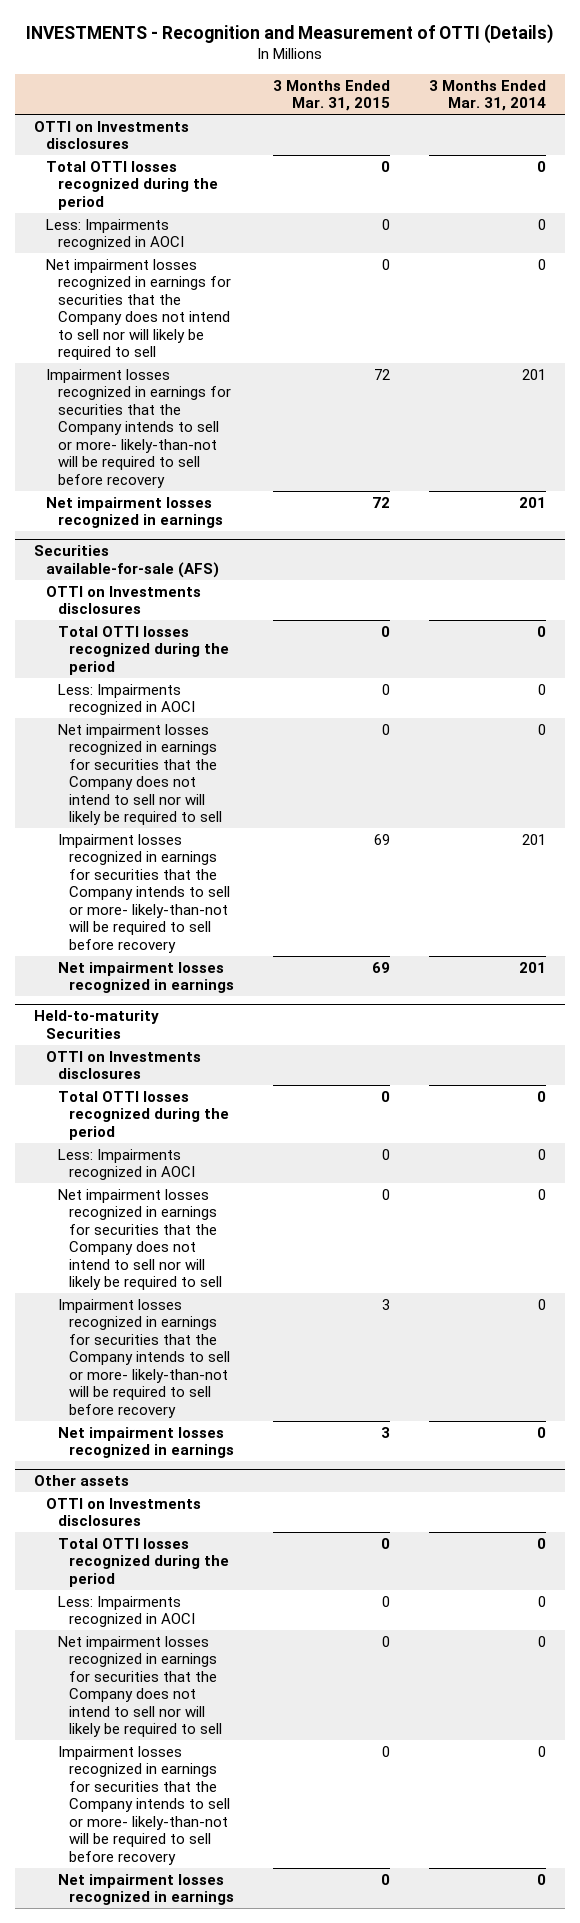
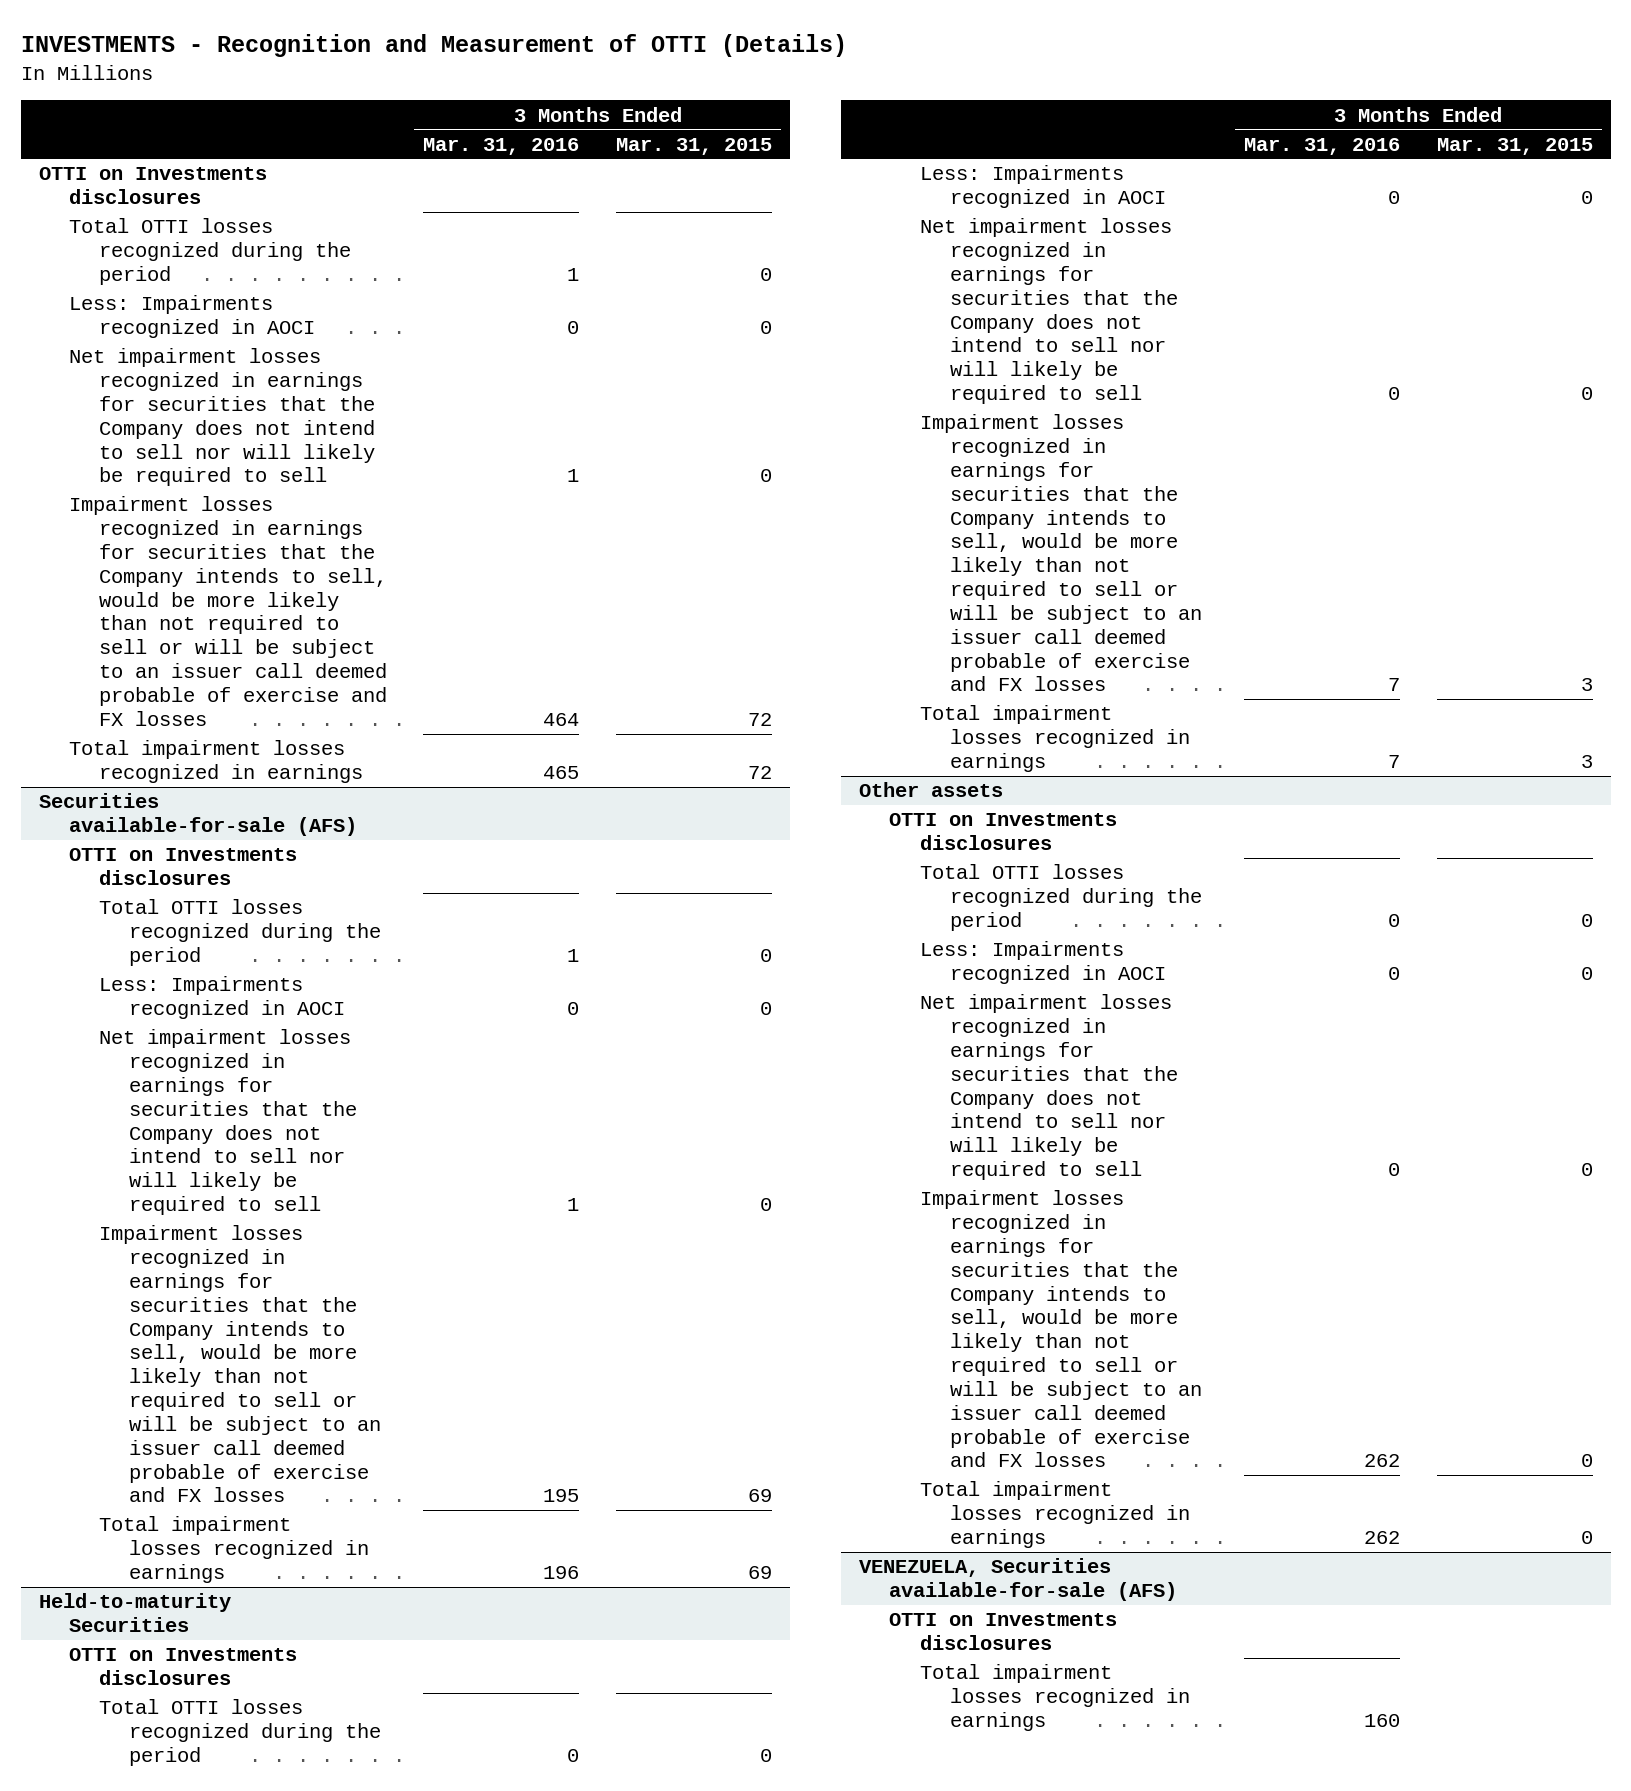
- | 3 Months Ended Mar. 31, 2015 | 3 Months Ended Mar. 31, 2014
+ | 3 Months Ended Mar. 31, 2016 | 3 Months Ended Mar. 31, 2015
- Impairment losses recognized in earnings for securities that the Company intends to sell or more- likely-than-not will be required to sell before recovery | 72 | 201
- Net impairment losses recognized in earnings | 72 | 201
+ Impairment losses recognized in earnings for securities that the Company intends to sell, would be more likely than not required to sell or will be subject to an issuer call deemed probable of exercise and FX losses | 464 | 72
+ Total impairment losses recognized in earnings | 465 | 72
@ Securities available-for-sale (AFS)
- Impairment losses recognized in earnings for securities that the Company intends to sell or more- likely-than-not will be required to sell before recovery | 69 | 201
- Net impairment losses recognized in earnings | 69 | 201
+ Impairment losses recognized in earnings for securities that the Company intends to sell, would be more likely than not required to sell or will be subject to an issuer call deemed probable of exercise and FX losses | 195 | 69
+ Total impairment losses recognized in earnings | 196 | 69
@ Held-to-maturity Securities
- Impairment losses recognized in earnings for securities that the Company intends to sell or more- likely-than-not will be required to sell before recovery | 3 | 0
- Net impairment losses recognized in earnings | 3 | 0
+ Impairment losses recognized in earnings for securities that the Company intends to sell, would be more likely than not required to sell or will be subject to an issuer call deemed probable of exercise and FX losses | 7 | 3
+ Total impairment losses recognized in earnings | 7 | 3
@ Other assets
- Impairment losses recognized in earnings for securities that the Company intends to sell or more- likely-than-not will be required to sell before recovery | 0 | 0
- Net impairment losses recognized in earnings | 0 | 0
+ Impairment losses recognized in earnings for securities that the Company intends to sell, would be more likely than not required to sell or will be subject to an issuer call deemed probable of exercise and FX losses | 262 | 0
+ Total impairment losses recognized in earnings | 262 | 0
+ VENEZUELA, Securities available-for-sale (AFS)
+ OTTI on Investments disclosures
+ Total impairment losses recognized in earnings | 160 |

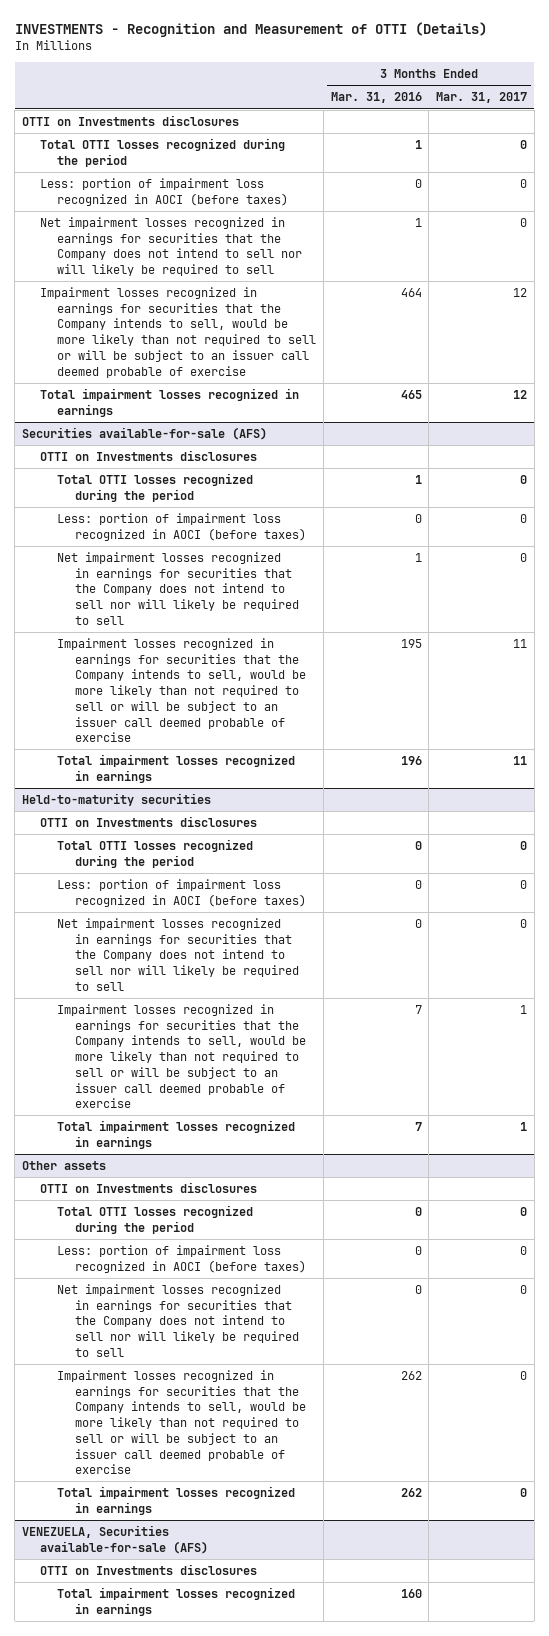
- | 3 Months Ended Mar. 31, 2016 | 3 Months Ended Mar. 31, 2015
+ | 3 Months Ended Mar. 31, 2016 | 3 Months Ended Mar. 31, 2017
- Less: Impairments recognized in AOCI | 0 | 0
+ Less: portion of impairment loss recognized in AOCI (before taxes) | 0 | 0
- Impairment losses recognized in earnings for securities that the Company intends to sell, would be more likely than not required to sell or will be subject to an issuer call deemed probable of exercise and FX losses | 464 | 72
+ Impairment losses recognized in earnings for securities that the Company intends to sell, would be more likely than not required to sell or will be subject to an issuer call deemed probable of exercise | 464 | 12
@ Securities available-for-sale (AFS)
- Less: Impairments recognized in AOCI | 0 | 0
+ Less: portion of impairment loss recognized in AOCI (before taxes) | 0 | 0
- Impairment losses recognized in earnings for securities that the Company intends to sell, would be more likely than not required to sell or will be subject to an issuer call deemed probable of exercise and FX losses | 195 | 69
+ Impairment losses recognized in earnings for securities that the Company intends to sell, would be more likely than not required to sell or will be subject to an issuer call deemed probable of exercise | 195 | 11
- Held-to-maturity Securities
+ Held-to-maturity securities
- Less: Impairments recognized in AOCI | 0 | 0
+ Less: portion of impairment loss recognized in AOCI (before taxes) | 0 | 0
- Impairment losses recognized in earnings for securities that the Company intends to sell, would be more likely than not required to sell or will be subject to an issuer call deemed probable of exercise and FX losses | 7 | 3
+ Impairment losses recognized in earnings for securities that the Company intends to sell, would be more likely than not required to sell or will be subject to an issuer call deemed probable of exercise | 7 | 1
@ Other assets
- Less: Impairments recognized in AOCI | 0 | 0
+ Less: portion of impairment loss recognized in AOCI (before taxes) | 0 | 0
- Impairment losses recognized in earnings for securities that the Company intends to sell, would be more likely than not required to sell or will be subject to an issuer call deemed probable of exercise and FX losses | 262 | 0
+ Impairment losses recognized in earnings for securities that the Company intends to sell, would be more likely than not required to sell or will be subject to an issuer call deemed probable of exercise | 262 | 0

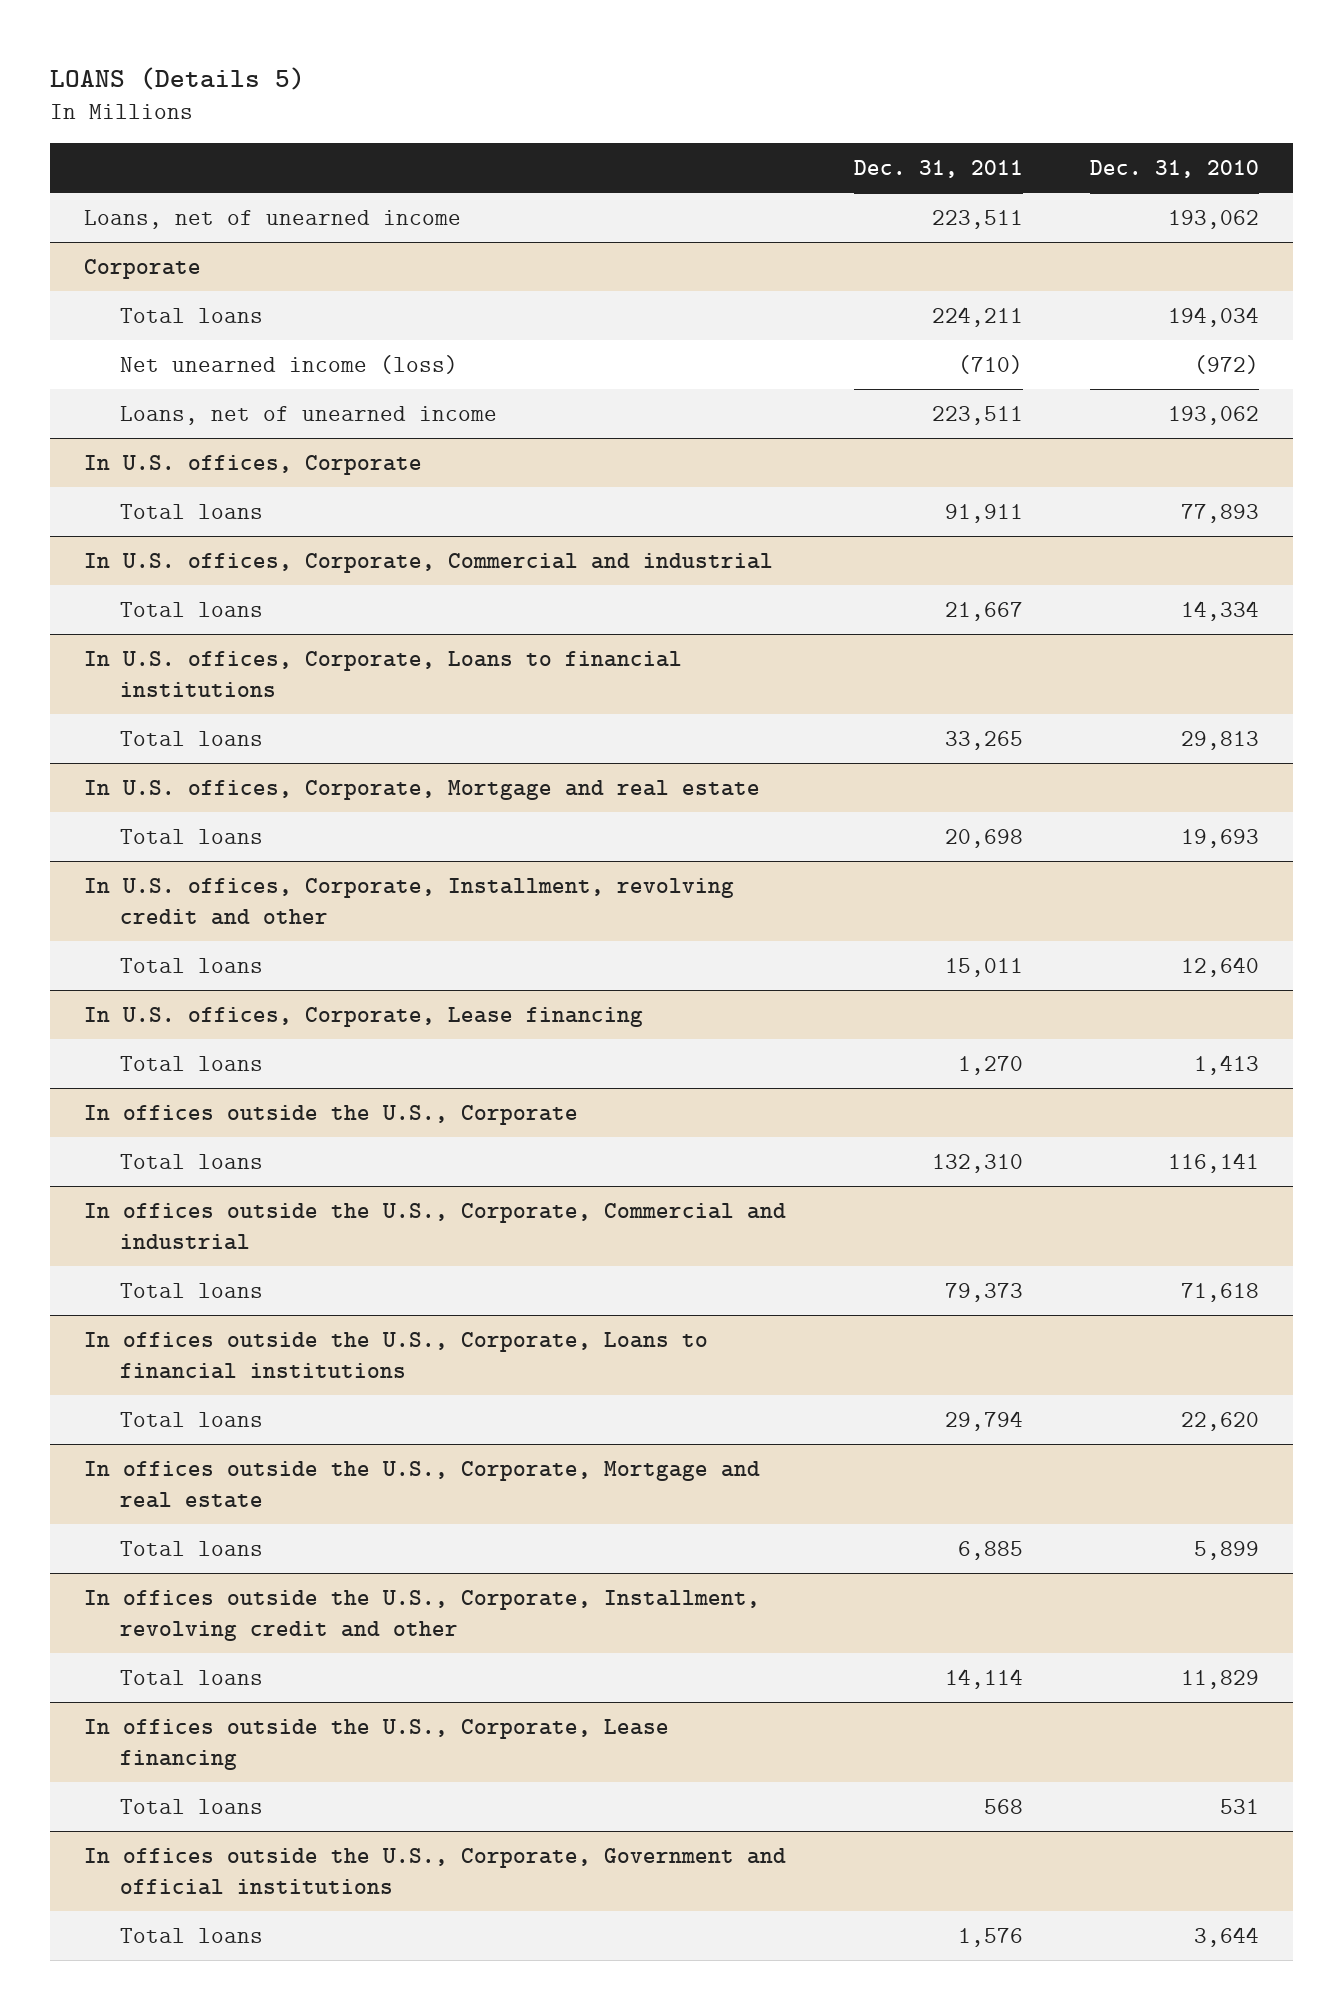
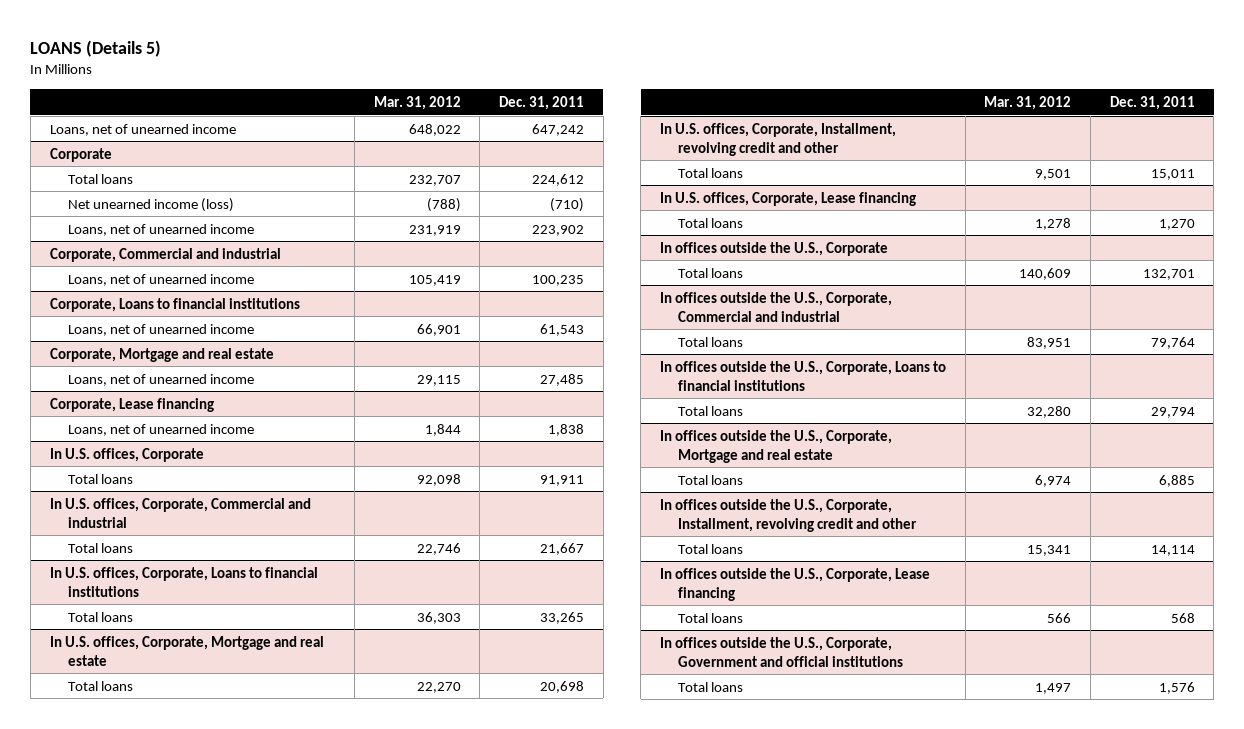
- | Dec. 31, 2011 | Dec. 31, 2010
+ | Mar. 31, 2012 | Dec. 31, 2011
- Loans, net of unearned income | 223,511 | 193,062
+ Loans, net of unearned income | 648,022 | 647,242
@ Corporate
- Total loans | 224,211 | 194,034
+ Total loans | 232,707 | 224,612
- Loans, net of unearned income | 223,511 | 193,062
+ Loans, net of unearned income | 231,919 | 223,902
+ Corporate, Commercial and industrial
+ Loans, net of unearned income | 105,419 | 100,235
+ Corporate, Loans to financial institutions
+ Loans, net of unearned income | 66,901 | 61,543
+ Corporate, Mortgage and real estate
+ Loans, net of unearned income | 29,115 | 27,485
+ Corporate, Lease financing
+ Loans, net of unearned income | 1,844 | 1,838
@ In offices outside the U.S., Corporate
- Total loans | 132,310 | 116,141
+ Total loans | 140,609 | 132,701
@ In offices outside the U.S., Corporate, Commercial and industrial
- Total loans | 79,373 | 71,618
+ Total loans | 83,951 | 79,764

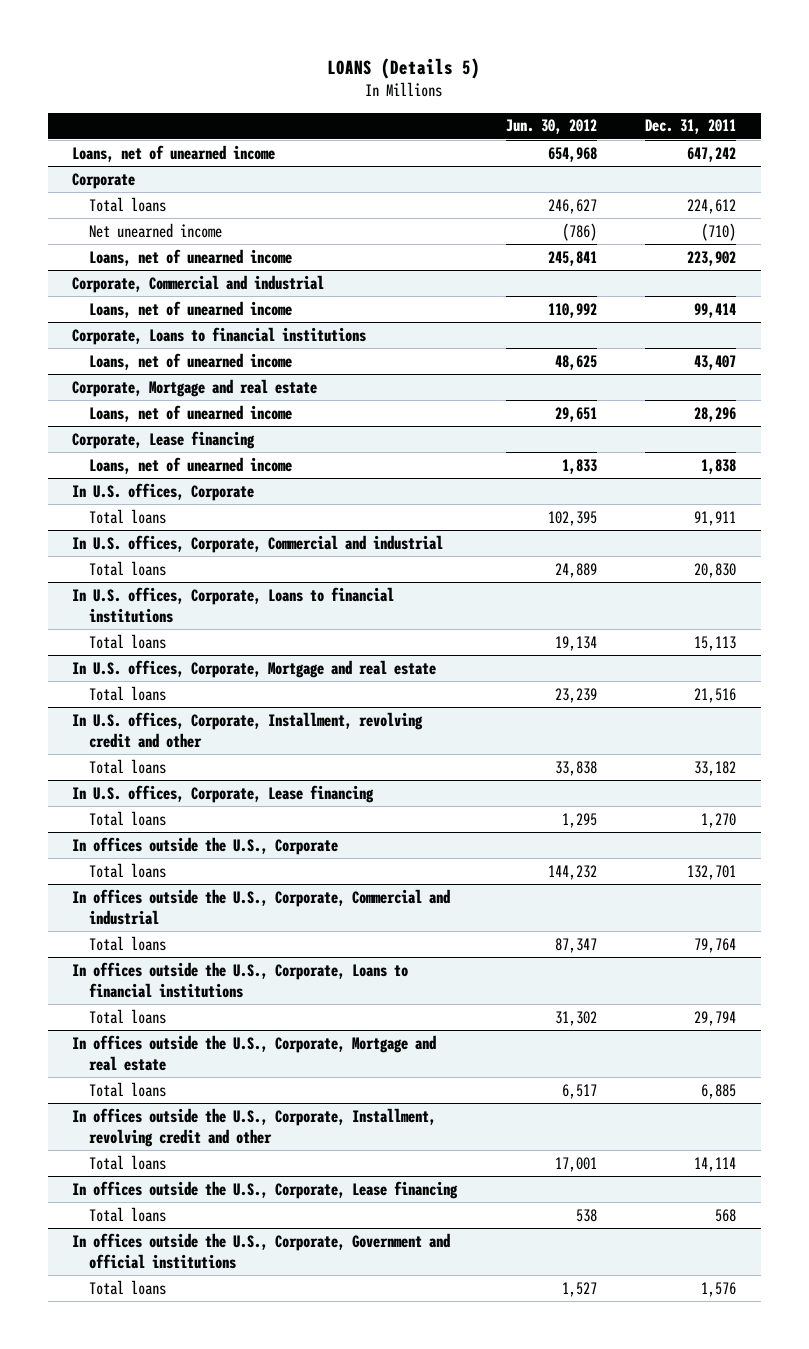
- | Mar. 31, 2012 | Dec. 31, 2011
+ | Jun. 30, 2012 | Dec. 31, 2011
@ Corporate
- Net unearned income (loss) | (788) | (710)
+ Net unearned income | (786) | (710)
@ Corporate, Commercial and industrial
- Loans, net of unearned income | 105,419 | 100,235
+ Loans, net of unearned income | 110,992 | 99,414
@ Corporate, Loans to financial institutions
- Loans, net of unearned income | 66,901 | 61,543
+ Loans, net of unearned income | 48,625 | 43,407
@ Corporate, Mortgage and real estate
- Loans, net of unearned income | 29,115 | 27,485
+ Loans, net of unearned income | 29,651 | 28,296
@ In U.S. offices, Corporate, Commercial and industrial
- Total loans | 22,746 | 21,667
+ Total loans | 24,889 | 20,830
@ In U.S. offices, Corporate, Loans to financial institutions
- Total loans | 36,303 | 33,265
+ Total loans | 19,134 | 15,113
@ In U.S. offices, Corporate, Mortgage and real estate
- Total loans | 22,270 | 20,698
+ Total loans | 23,239 | 21,516
@ In U.S. offices, Corporate, Installment, revolving credit and other
- Total loans | 9,501 | 15,011
+ Total loans | 33,838 | 33,182

